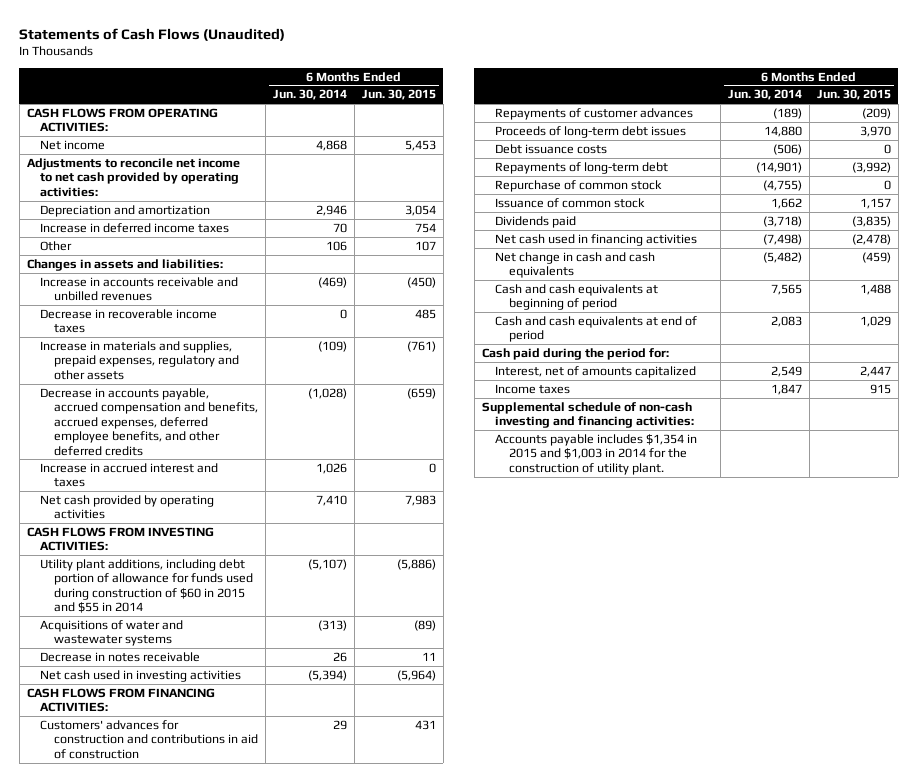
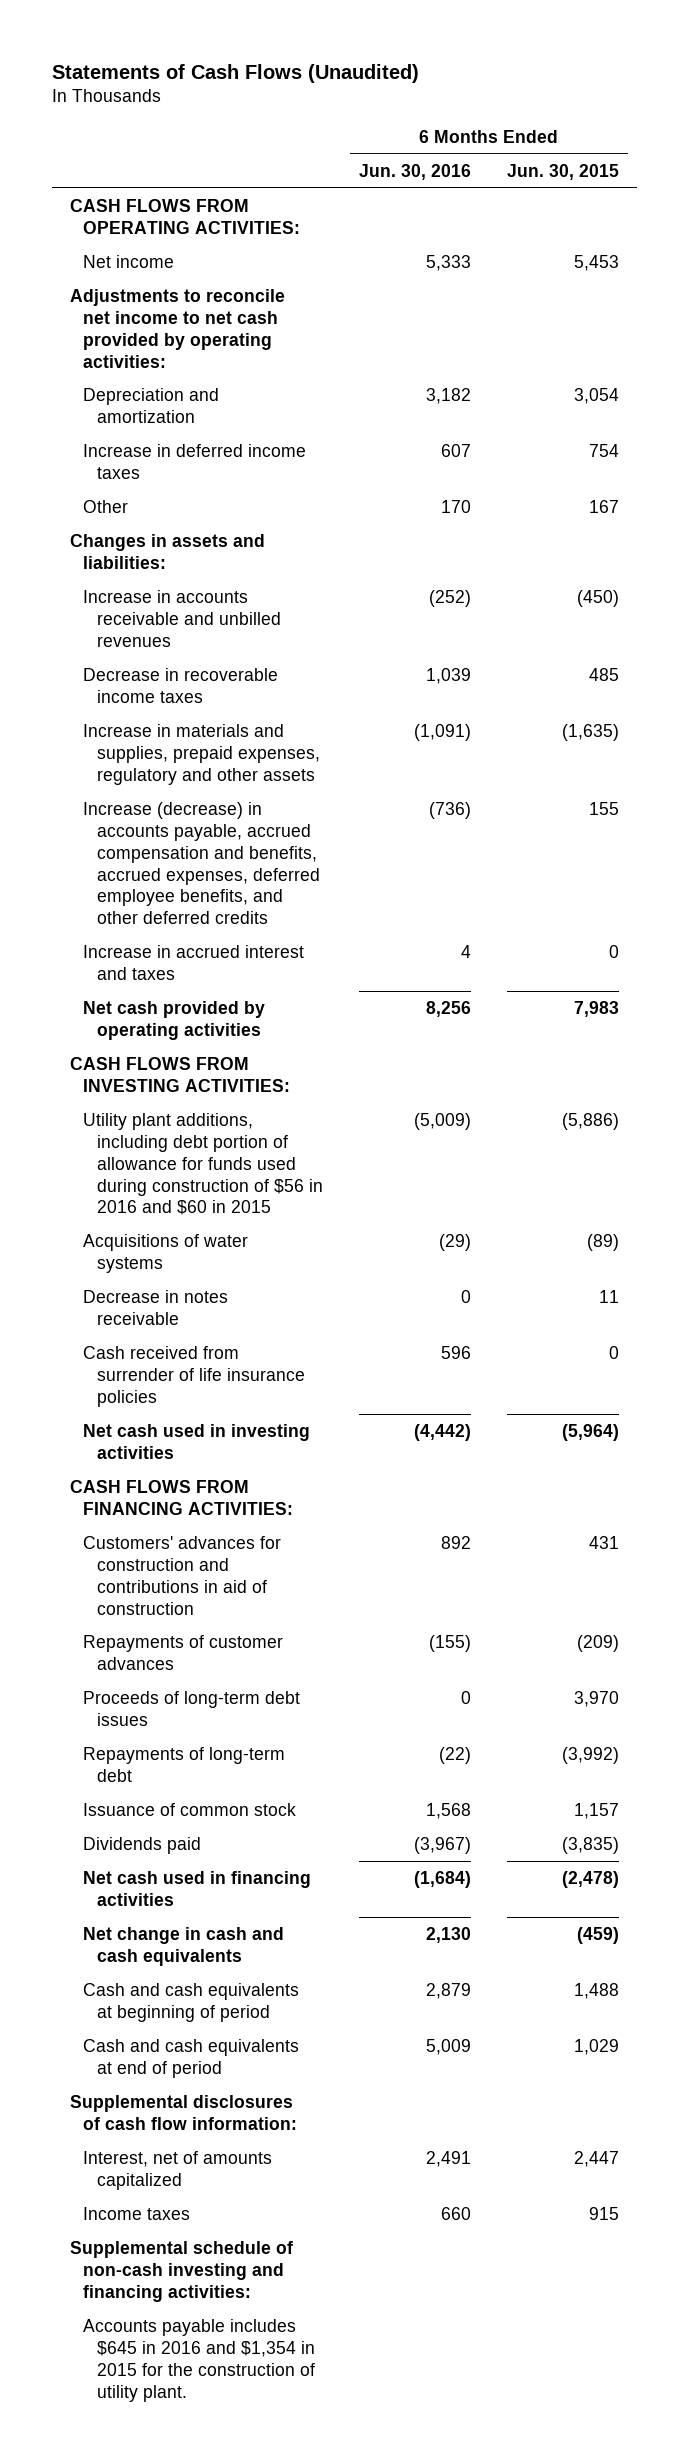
- | 6 Months Ended Jun. 30, 2014 | 6 Months Ended Jun. 30, 2015
+ | 6 Months Ended Jun. 30, 2016 | 6 Months Ended Jun. 30, 2015
- Other | 106 | 107
+ Other | 170 | 167
- Increase in materials and supplies, prepaid expenses, regulatory and other assets | (109) | (761)
- Decrease in accounts payable, accrued compensation and benefits, accrued expenses, deferred employee benefits, and other deferred credits | (1,028) | (659)
+ Increase in materials and supplies, prepaid expenses, regulatory and other assets | (1,091) | (1,635)
+ Increase (decrease) in accounts payable, accrued compensation and benefits, accrued expenses, deferred employee benefits, and other deferred credits | (736) | 155
- Utility plant additions, including debt portion of allowance for funds used during construction of $60 in 2015 and $55 in 2014 | (5,107) | (5,886)
- Acquisitions of water and wastewater systems | (313) | (89)
+ Utility plant additions, including debt portion of allowance for funds used during construction of $56 in 2016 and $60 in 2015 | (5,009) | (5,886)
+ Acquisitions of water systems | (29) | (89)
+ Cash received from surrender of life insurance policies | 596 | 0
- Debt issuance costs | (506) | 0
- Repurchase of common stock | (4,755) | 0
- Cash paid during the period for:
+ Supplemental disclosures of cash flow information:
- Accounts payable includes $1,354 in 2015 and $1,003 in 2014 for the construction of utility plant.
+ Accounts payable includes $645 in 2016 and $1,354 in 2015 for the construction of utility plant.

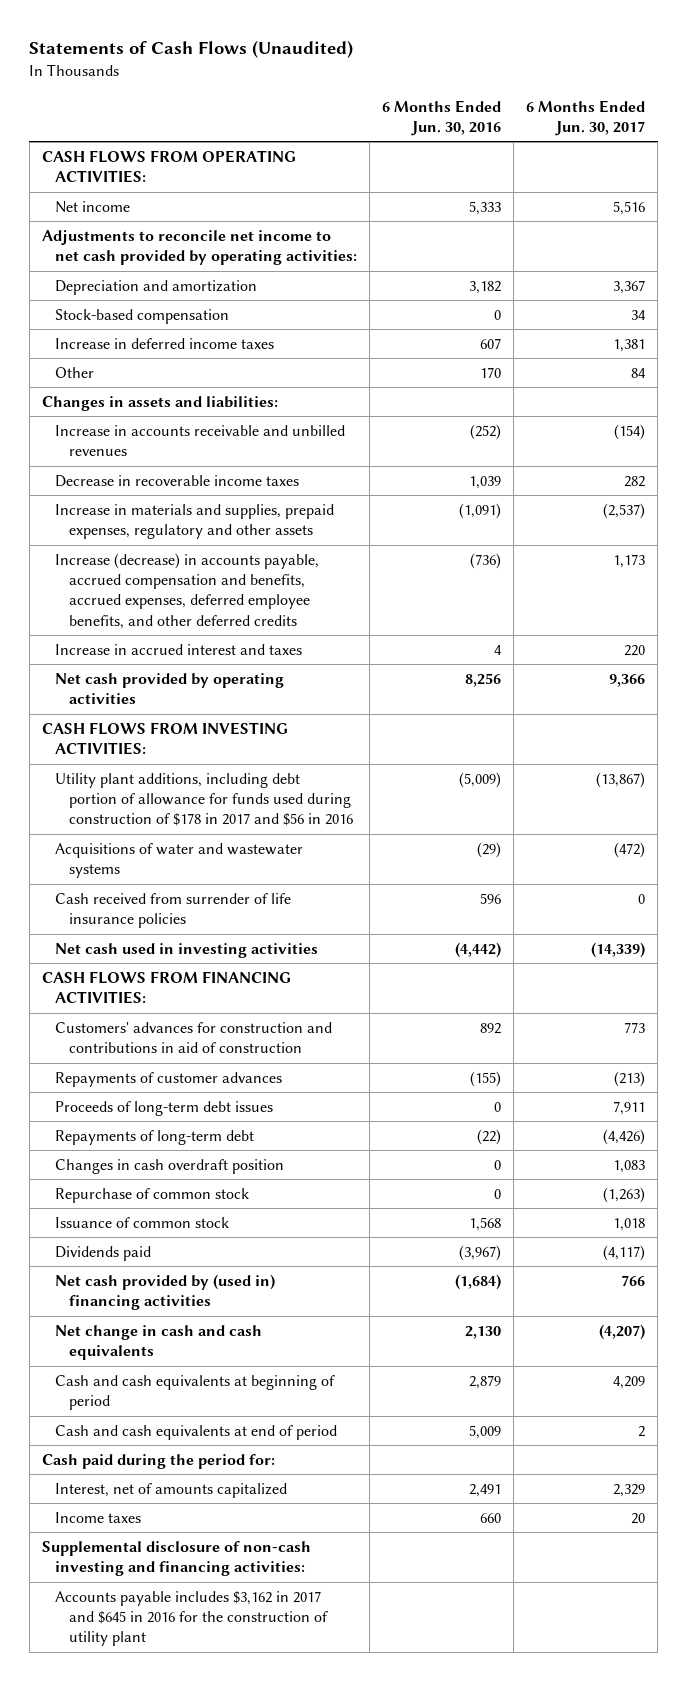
- | 6 Months Ended Jun. 30, 2016 | 6 Months Ended Jun. 30, 2015
+ | 6 Months Ended Jun. 30, 2016 | 6 Months Ended Jun. 30, 2017
+ Stock-based compensation | 0 | 34
- Utility plant additions, including debt portion of allowance for funds used during construction of $56 in 2016 and $60 in 2015 | (5,009) | (5,886)
- Acquisitions of water systems | (29) | (89)
- Decrease in notes receivable | 0 | 11
+ Utility plant additions, including debt portion of allowance for funds used during construction of $178 in 2017 and $56 in 2016 | (5,009) | (13,867)
+ Acquisitions of water and wastewater systems | (29) | (472)
+ Changes in cash overdraft position | 0 | 1,083
+ Repurchase of common stock | 0 | (1,263)
- Net cash used in financing activities | (1,684) | (2,478)
+ Net cash provided by (used in) financing activities | (1,684) | 766
- Supplemental disclosures of cash flow information:
+ Cash paid during the period for:
- Supplemental schedule of non-cash investing and financing activities:
- Accounts payable includes $645 in 2016 and $1,354 in 2015 for the construction of utility plant.
+ Supplemental disclosure of non-cash investing and financing activities:
+ Accounts payable includes $3,162 in 2017 and $645 in 2016 for the construction of utility plant

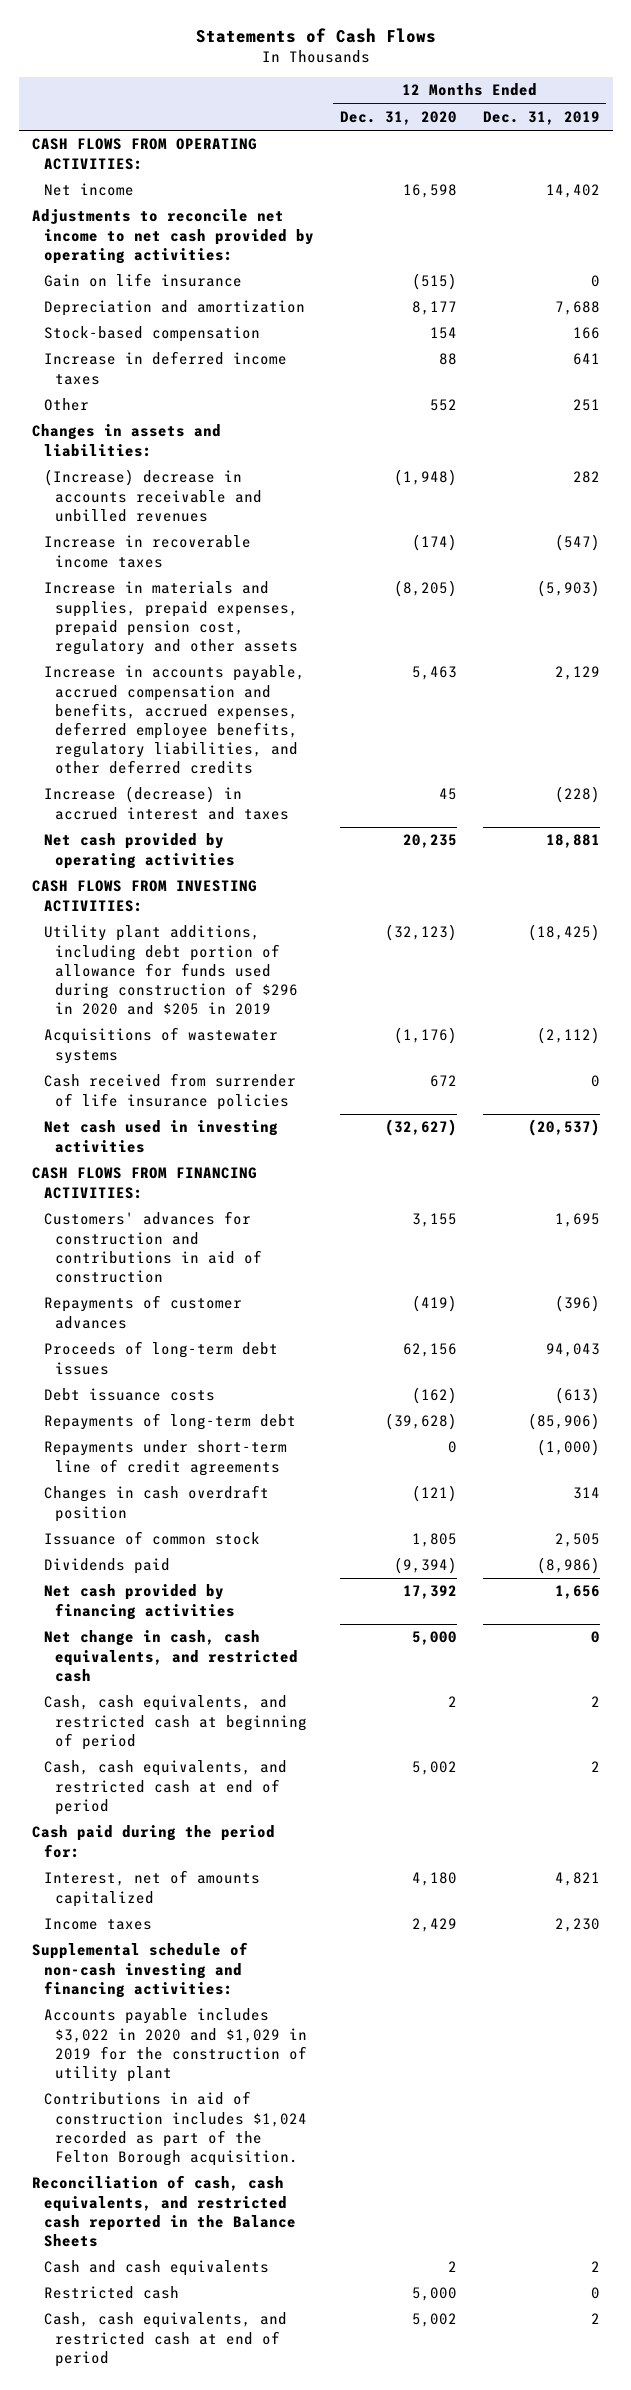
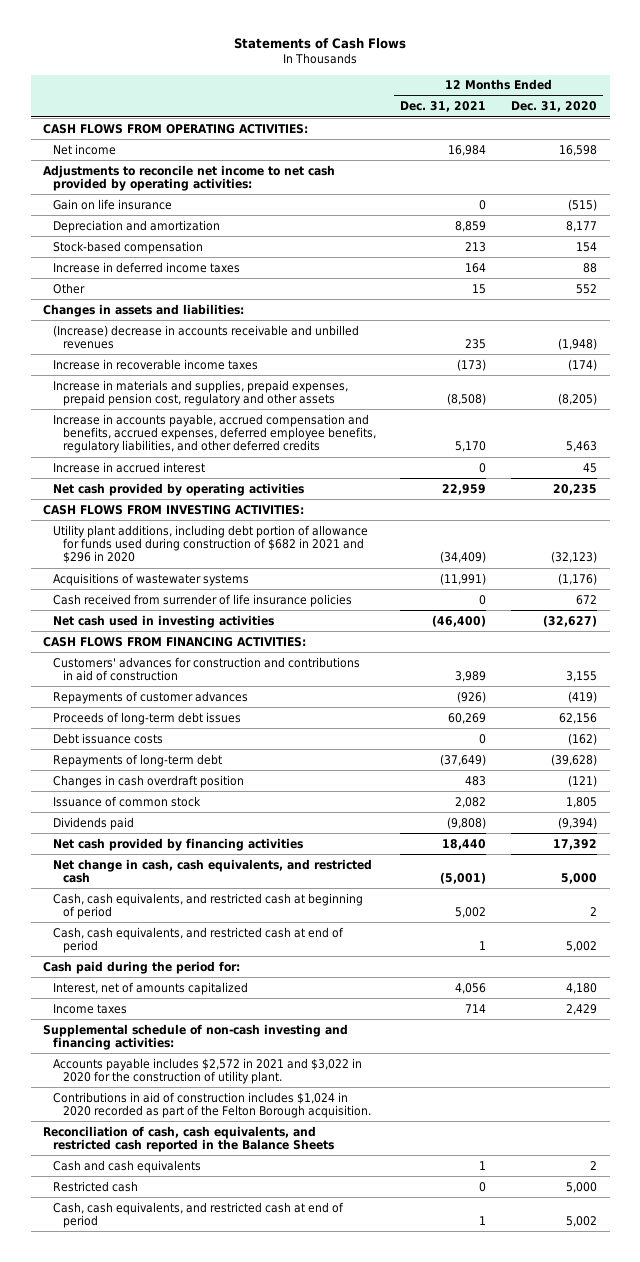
- | 12 Months Ended Dec. 31, 2020 | 12 Months Ended Dec. 31, 2019
+ | 12 Months Ended Dec. 31, 2021 | 12 Months Ended Dec. 31, 2020
- Increase (decrease) in accrued interest and taxes | 45 | (228)
+ Increase in accrued interest | 0 | 45
- Utility plant additions, including debt portion of allowance for funds used during construction of $296 in 2020 and $205 in 2019 | (32,123) | (18,425)
+ Utility plant additions, including debt portion of allowance for funds used during construction of $682 in 2021 and $296 in 2020 | (34,409) | (32,123)
- Repayments under short-term line of credit agreements | 0 | (1,000)
- Accounts payable includes $3,022 in 2020 and $1,029 in 2019 for the construction of utility plant
- Contributions in aid of construction includes $1,024 recorded as part of the Felton Borough acquisition.
+ Accounts payable includes $2,572 in 2021 and $3,022 in 2020 for the construction of utility plant.
+ Contributions in aid of construction includes $1,024 in 2020 recorded as part of the Felton Borough acquisition.

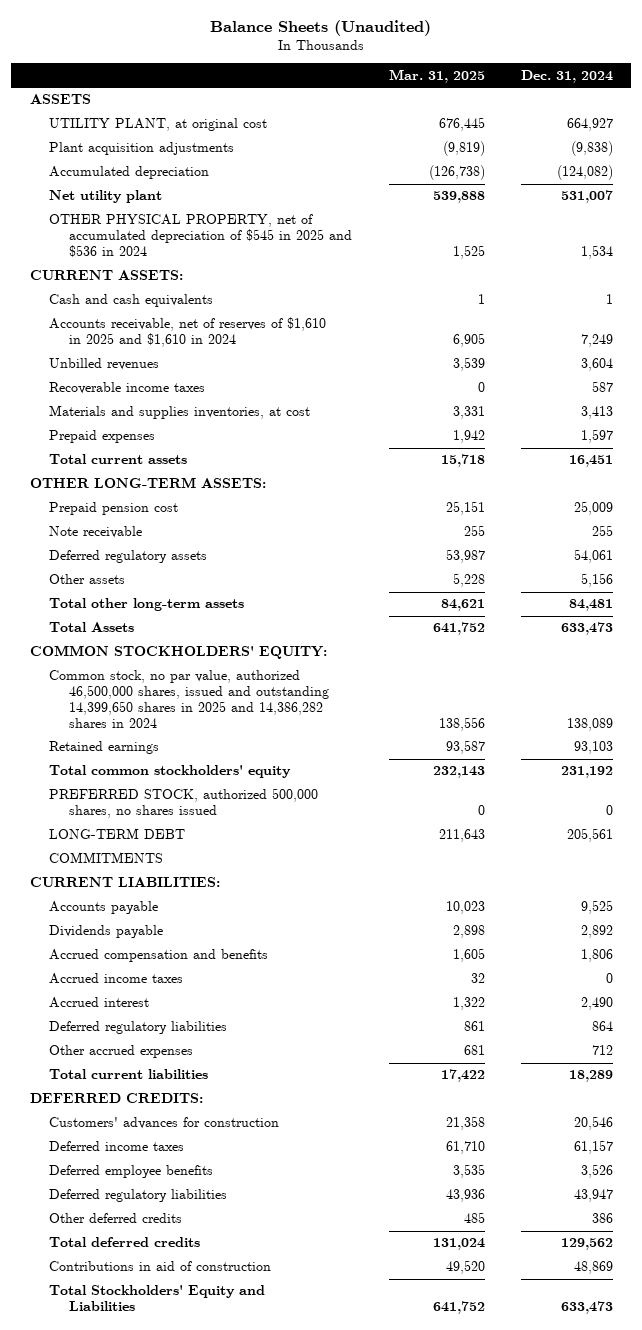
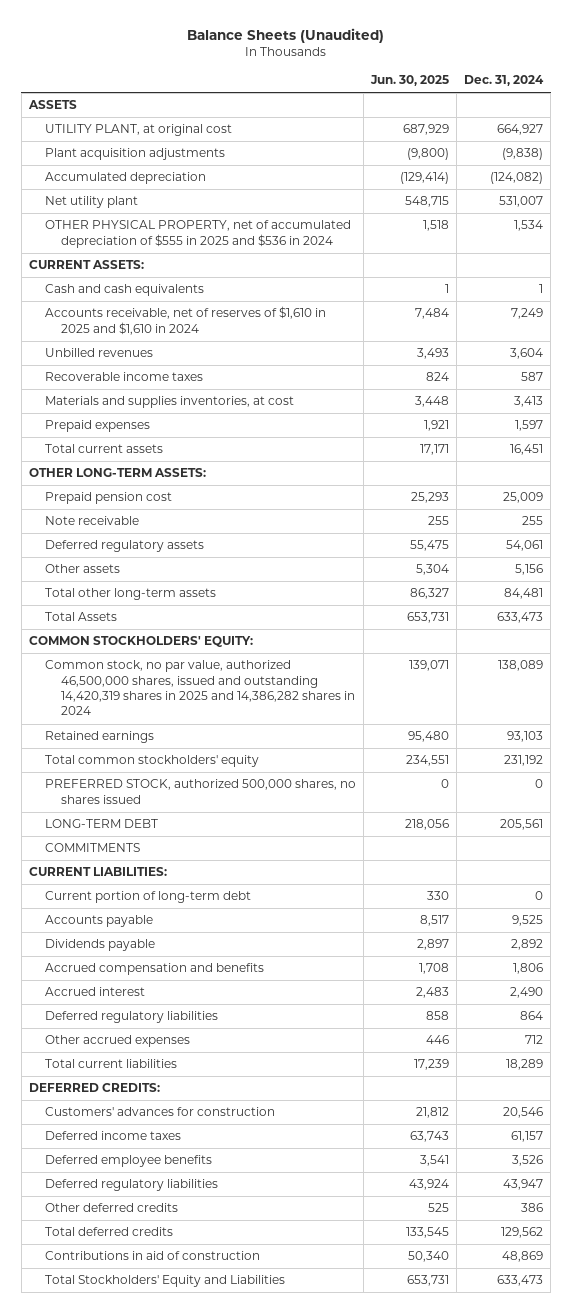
- | Mar. 31, 2025 | Dec. 31, 2024
+ | Jun. 30, 2025 | Dec. 31, 2024
- OTHER PHYSICAL PROPERTY, net of accumulated depreciation of $545 in 2025 and $536 in 2024 | 1,525 | 1,534
+ OTHER PHYSICAL PROPERTY, net of accumulated depreciation of $555 in 2025 and $536 in 2024 | 1,518 | 1,534
- Common stock, no par value, authorized 46,500,000 shares, issued and outstanding 14,399,650 shares in 2025 and 14,386,282 shares in 2024 | 138,556 | 138,089
+ Common stock, no par value, authorized 46,500,000 shares, issued and outstanding 14,420,319 shares in 2025 and 14,386,282 shares in 2024 | 139,071 | 138,089
+ Current portion of long-term debt | 330 | 0
- Accrued income taxes | 32 | 0

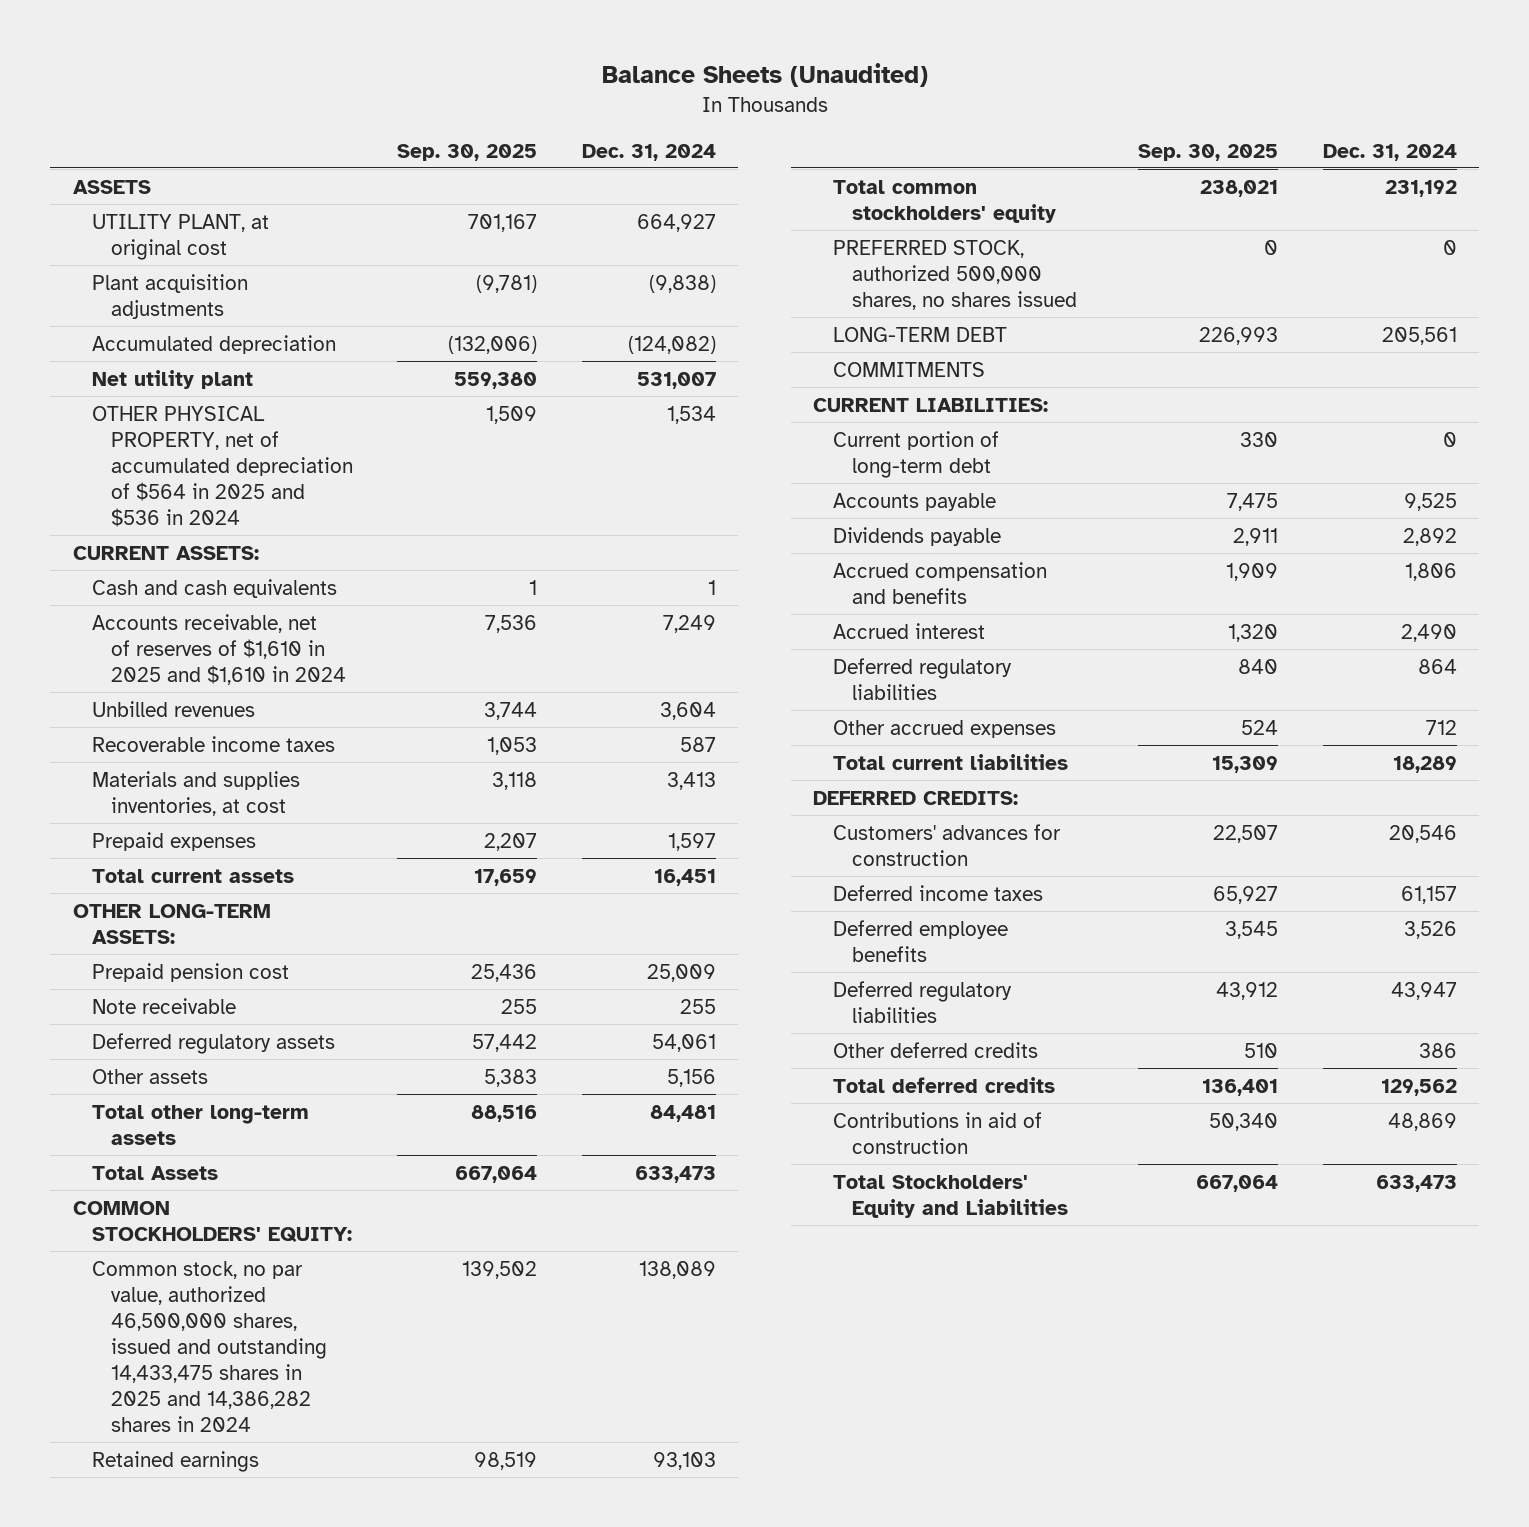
- | Jun. 30, 2025 | Dec. 31, 2024
+ | Sep. 30, 2025 | Dec. 31, 2024
- OTHER PHYSICAL PROPERTY, net of accumulated depreciation of $555 in 2025 and $536 in 2024 | 1,518 | 1,534
+ OTHER PHYSICAL PROPERTY, net of accumulated depreciation of $564 in 2025 and $536 in 2024 | 1,509 | 1,534
- Common stock, no par value, authorized 46,500,000 shares, issued and outstanding 14,420,319 shares in 2025 and 14,386,282 shares in 2024 | 139,071 | 138,089
+ Common stock, no par value, authorized 46,500,000 shares, issued and outstanding 14,433,475 shares in 2025 and 14,386,282 shares in 2024 | 139,502 | 138,089

